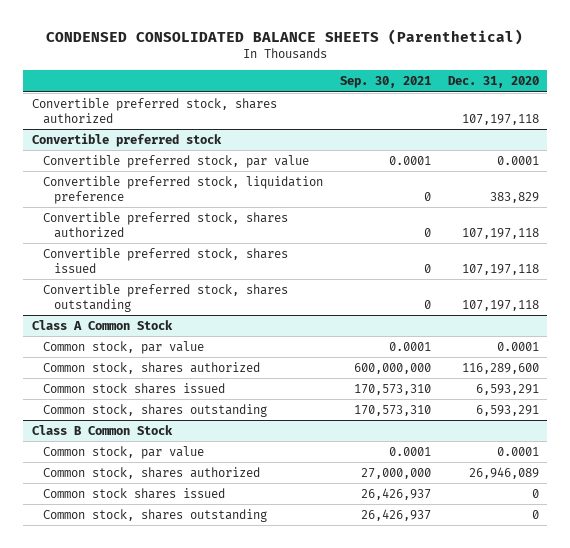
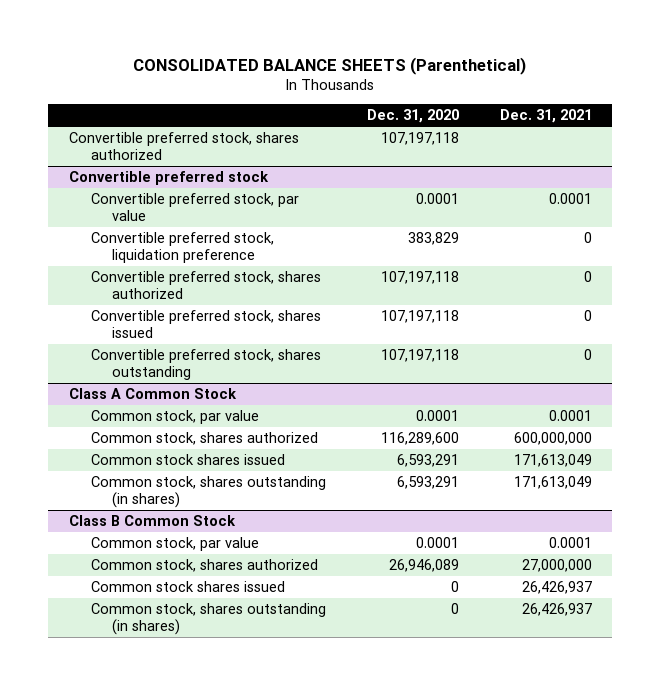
- CONDENSED CONSOLIDATED BALANCE SHEETS (Parenthetical)
+ CONSOLIDATED BALANCE SHEETS (Parenthetical)
- | Sep. 30, 2021 | Dec. 31, 2020
+ | Dec. 31, 2020 | Dec. 31, 2021
@ Class A Common Stock
- Common stock, shares outstanding | 170,573,310 | 6,593,291
+ Common stock, shares outstanding (in shares) | 6,593,291 | 171,613,049
@ Class B Common Stock
- Common stock, shares outstanding | 26,426,937 | 0
+ Common stock, shares outstanding (in shares) | 0 | 26,426,937

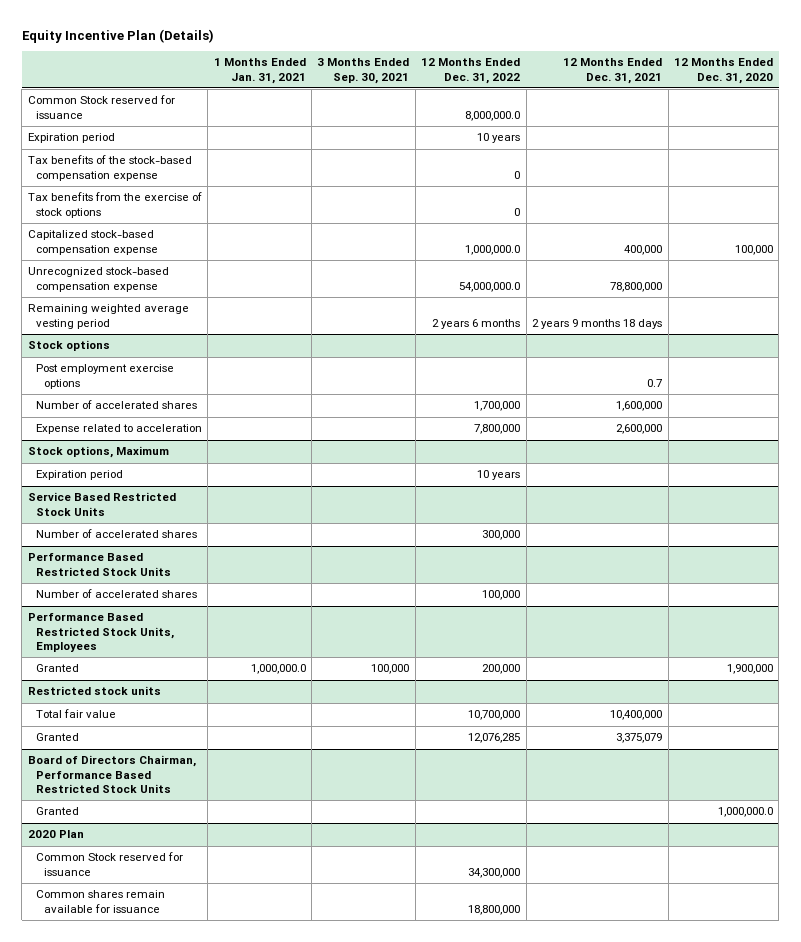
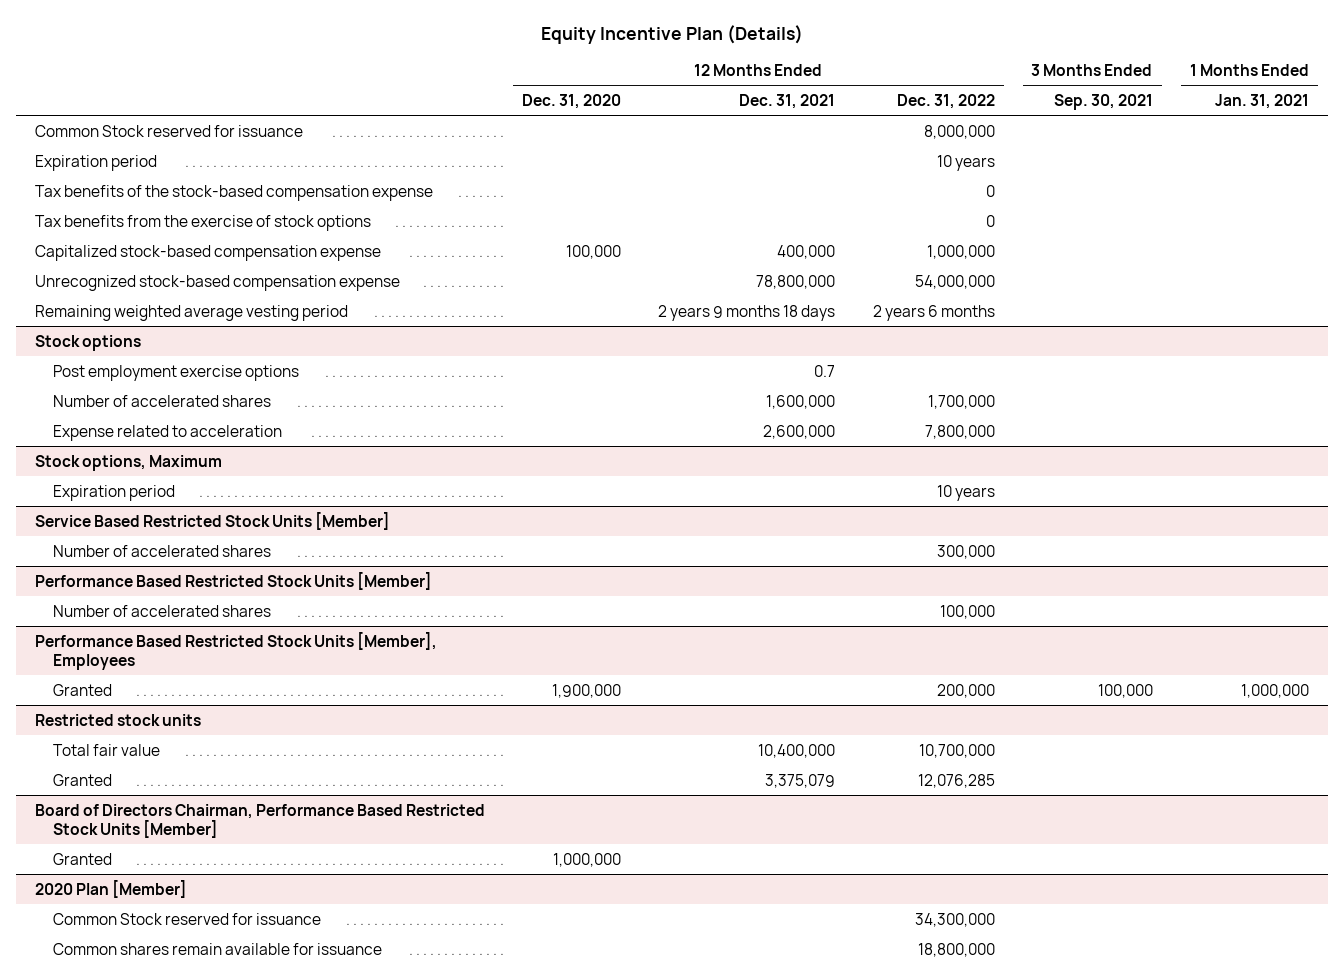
- | 1 Months Ended Jan. 31, 2021 | 3 Months Ended Sep. 30, 2021 | 12 Months Ended Dec. 31, 2022 | 12 Months Ended Dec. 31, 2021 | 12 Months Ended Dec. 31, 2020
+ | 12 Months Ended Dec. 31, 2020 | 12 Months Ended Dec. 31, 2021 | 12 Months Ended Dec. 31, 2022 | 3 Months Ended Sep. 30, 2021 | 1 Months Ended Jan. 31, 2021
- Common Stock reserved for issuance | | | 8,000,000.0 | |
+ Common Stock reserved for issuance | | | 8,000,000 | |
- Capitalized stock-based compensation expense | | | 1,000,000.0 | 400,000 | 100,000
- Unrecognized stock-based compensation expense | | | 54,000,000.0 | 78,800,000 |
+ Capitalized stock-based compensation expense | 100,000 | 400,000 | 1,000,000 | |
+ Unrecognized stock-based compensation expense | | 78,800,000 | 54,000,000 | |
- Service Based Restricted Stock Units
+ Service Based Restricted Stock Units [Member]
- Performance Based Restricted Stock Units
+ Performance Based Restricted Stock Units [Member]
- Performance Based Restricted Stock Units, Employees
- Granted | 1,000,000.0 | 100,000 | 200,000 | | 1,900,000
+ Performance Based Restricted Stock Units [Member], Employees
+ Granted | 1,900,000 | | 200,000 | 100,000 | 1,000,000
- Board of Directors Chairman, Performance Based Restricted Stock Units
- Granted | | | | | 1,000,000.0
- 2020 Plan
+ Board of Directors Chairman, Performance Based Restricted Stock Units [Member]
+ Granted | 1,000,000 | | | |
+ 2020 Plan [Member]

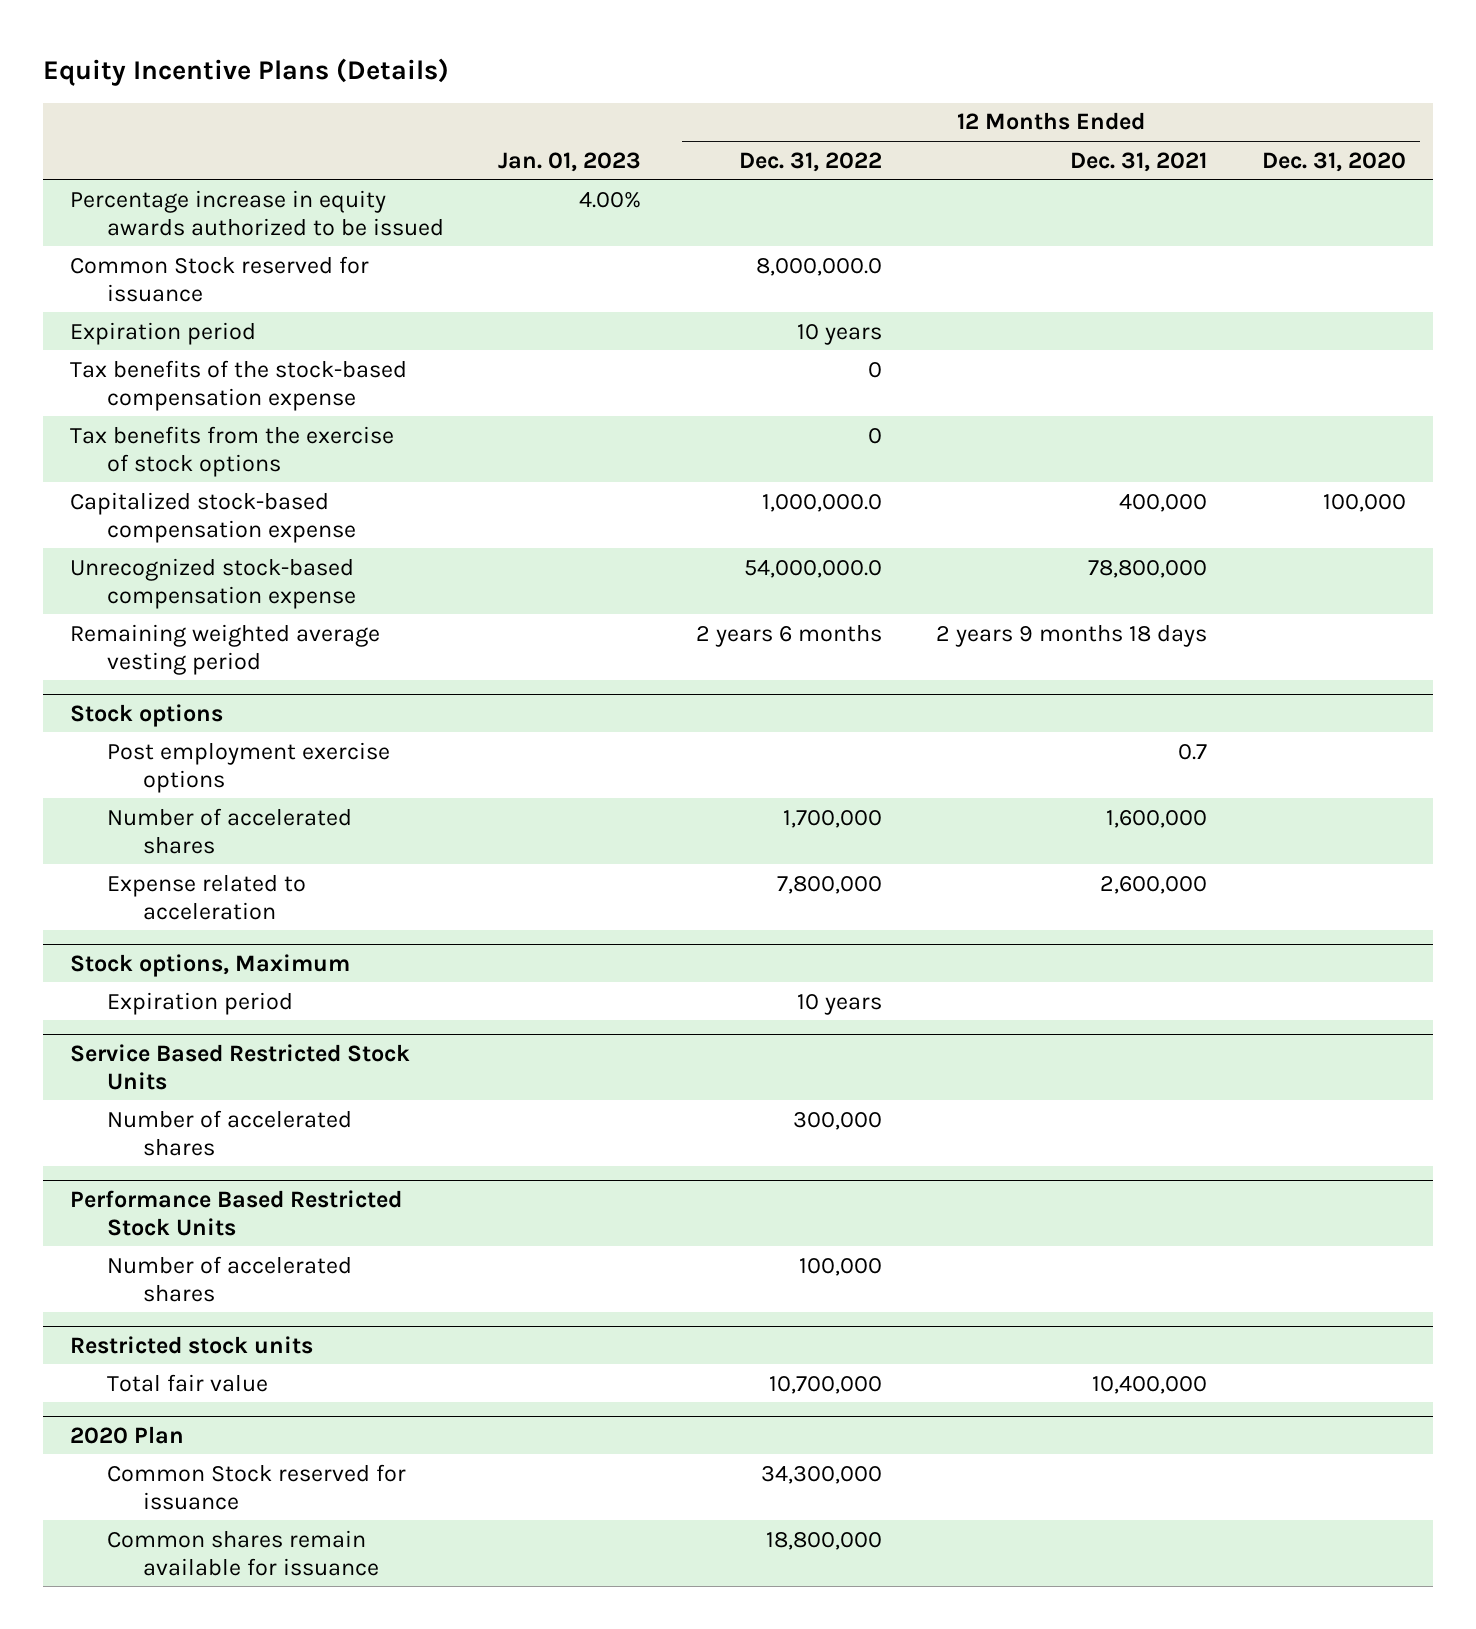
- Equity Incentive Plan (Details)
+ Equity Incentive Plans (Details)
- | 12 Months Ended Dec. 31, 2020 | 12 Months Ended Dec. 31, 2021 | 12 Months Ended Dec. 31, 2022 | 3 Months Ended Sep. 30, 2021 | 1 Months Ended Jan. 31, 2021
+ | Jan. 01, 2023 | 12 Months Ended Dec. 31, 2022 | 12 Months Ended Dec. 31, 2021 | 12 Months Ended Dec. 31, 2020
- Common Stock reserved for issuance | | | 8,000,000 | |
+ Percentage increase in equity awards authorized to be issued | 4.00% | | |
+ Common Stock reserved for issuance | | 8,000,000.0 | |
- Capitalized stock-based compensation expense | 100,000 | 400,000 | 1,000,000 | |
- Unrecognized stock-based compensation expense | | 78,800,000 | 54,000,000 | |
+ Capitalized stock-based compensation expense | | 1,000,000.0 | 400,000 | 100,000
+ Unrecognized stock-based compensation expense | | 54,000,000.0 | 78,800,000 |
- Service Based Restricted Stock Units [Member]
+ Service Based Restricted Stock Units
- Performance Based Restricted Stock Units [Member]
+ Performance Based Restricted Stock Units
- Performance Based Restricted Stock Units [Member], Employees
- Granted | 1,900,000 | | 200,000 | 100,000 | 1,000,000
@ Restricted stock units
- Granted | | 3,375,079 | 12,076,285 | |
- Board of Directors Chairman, Performance Based Restricted Stock Units [Member]
- Granted | 1,000,000 | | | |
- 2020 Plan [Member]
+ 2020 Plan

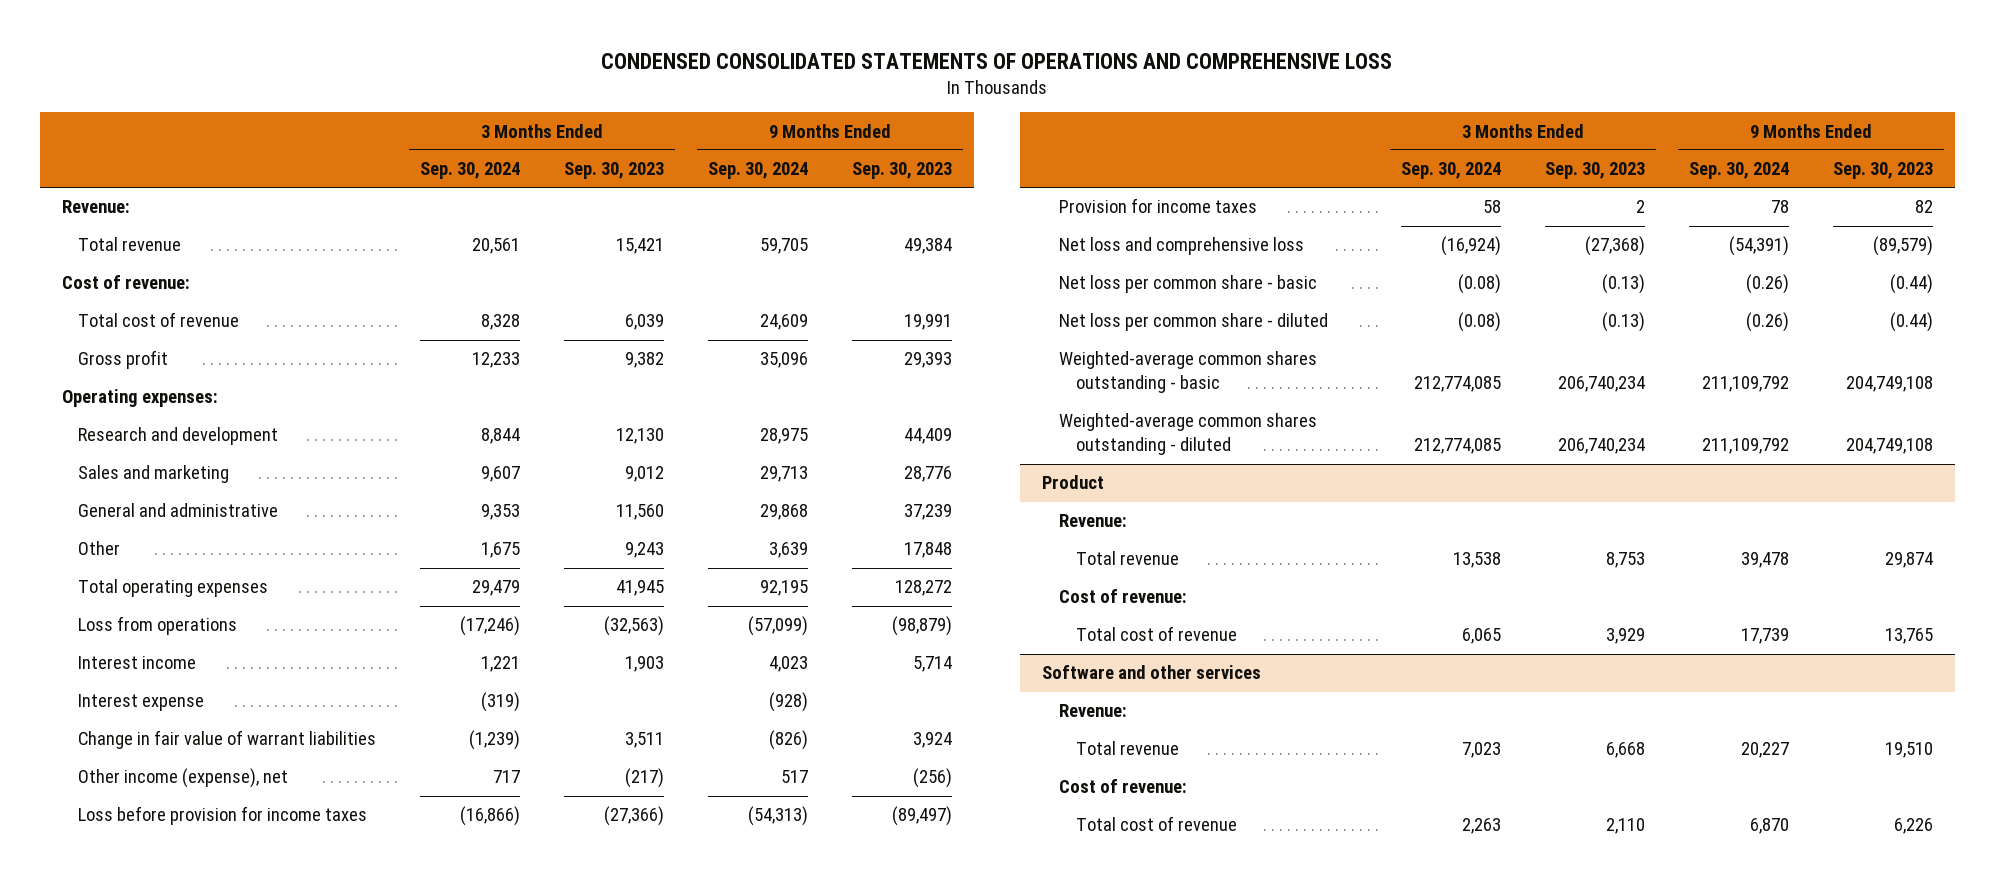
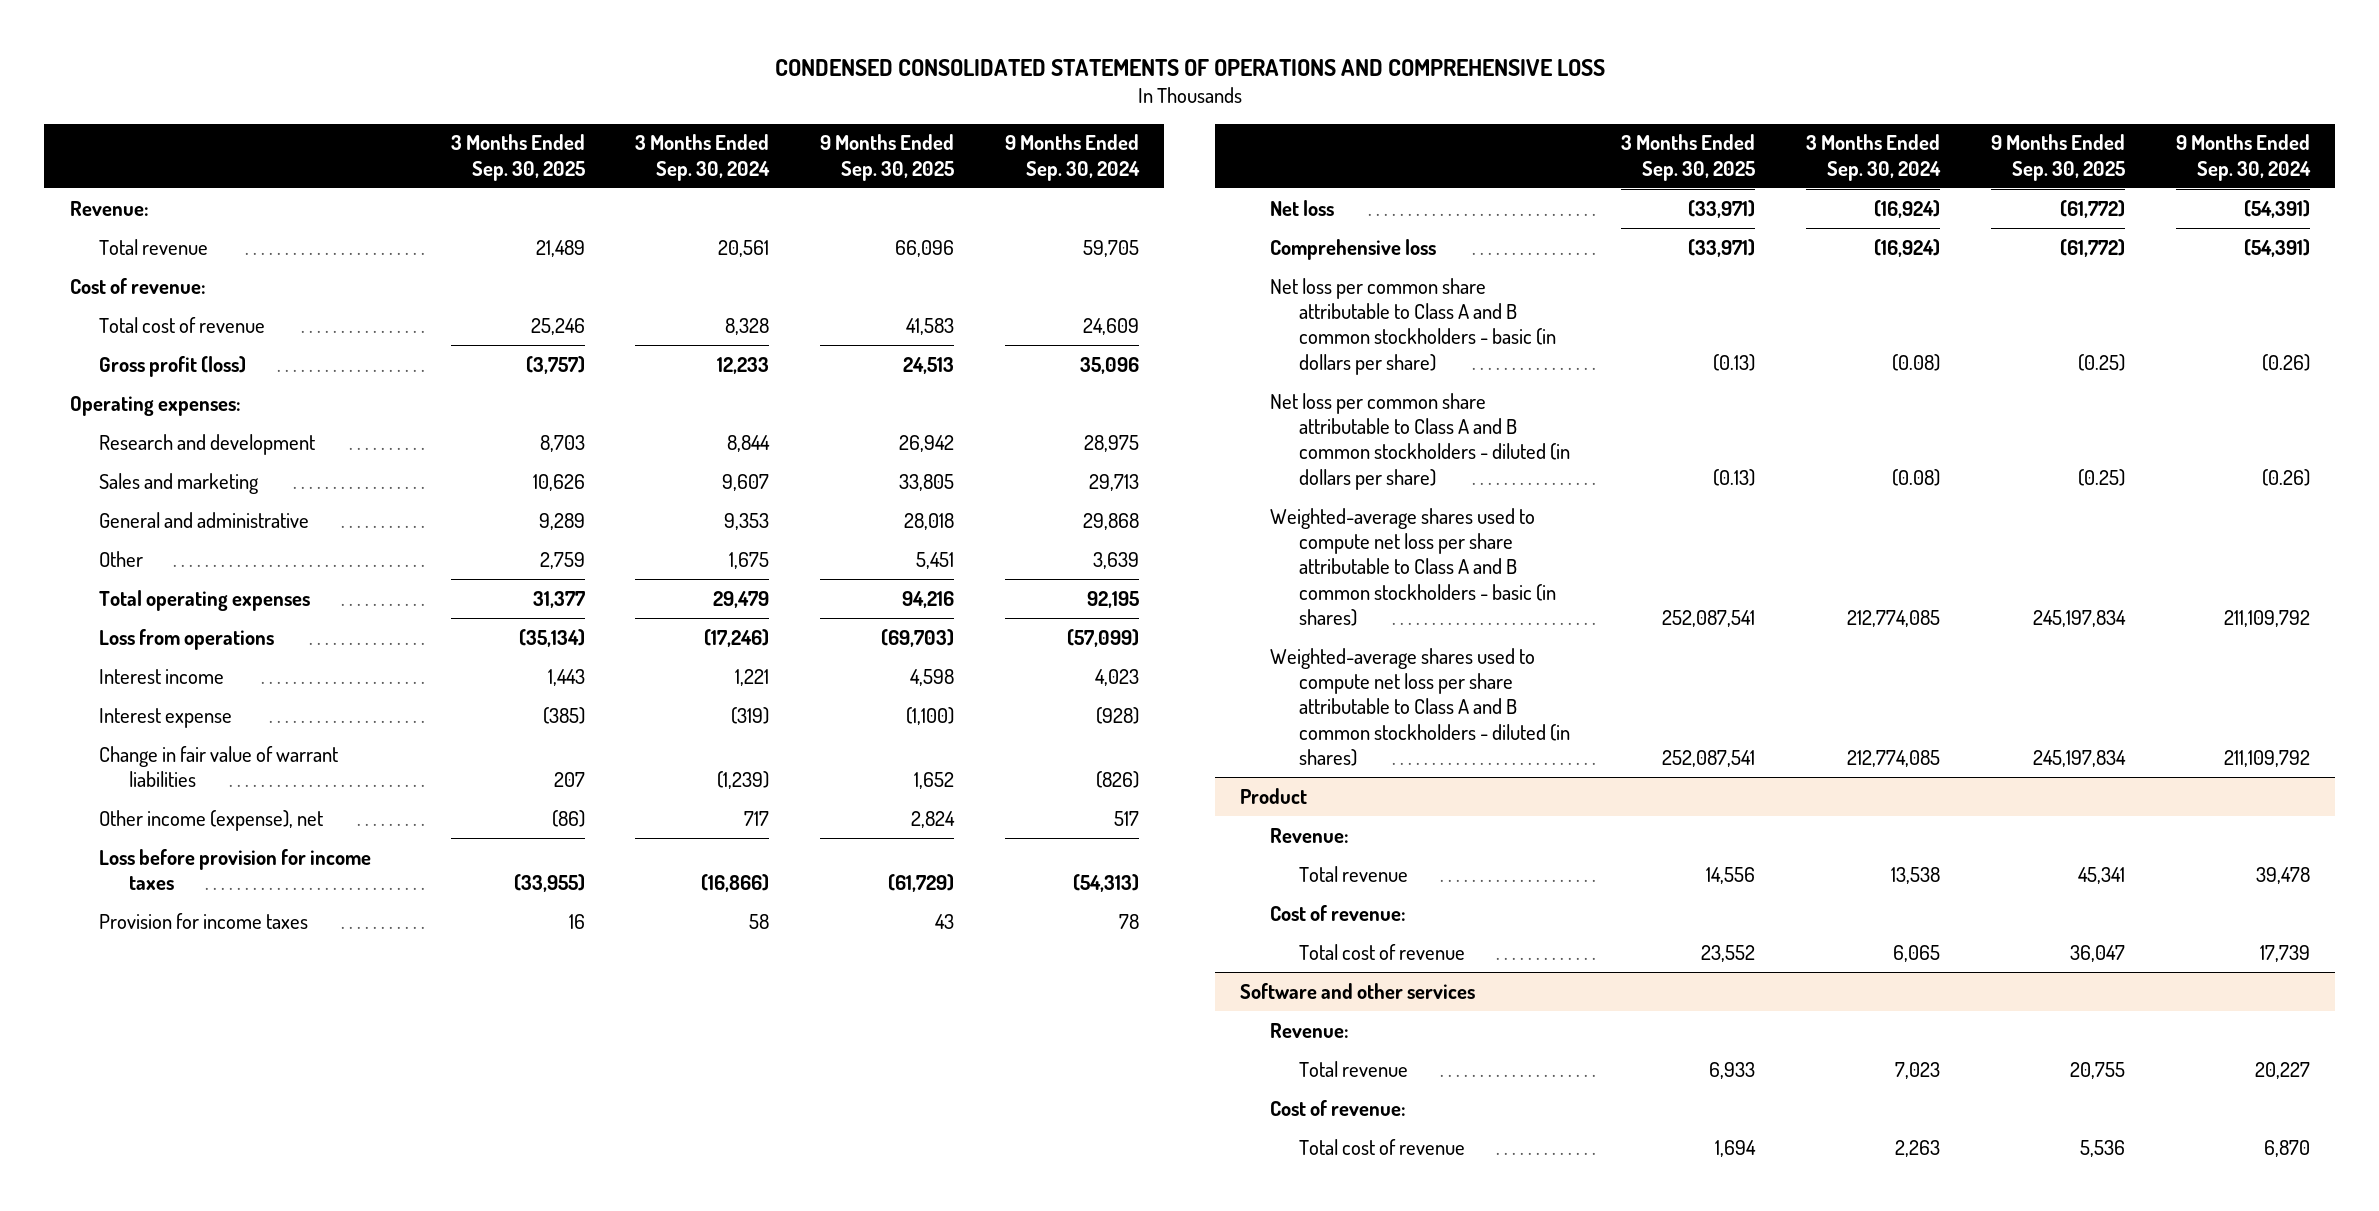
- | 3 Months Ended Sep. 30, 2024 | 3 Months Ended Sep. 30, 2023 | 9 Months Ended Sep. 30, 2024 | 9 Months Ended Sep. 30, 2023
+ | 3 Months Ended Sep. 30, 2025 | 3 Months Ended Sep. 30, 2024 | 9 Months Ended Sep. 30, 2025 | 9 Months Ended Sep. 30, 2024
- Gross profit | 12,233 | 9,382 | 35,096 | 29,393
+ Gross profit (loss) | (3,757) | 12,233 | 24,513 | 35,096
- Net loss and comprehensive loss | (16,924) | (27,368) | (54,391) | (89,579)
- Net loss per common share - basic | (0.08) | (0.13) | (0.26) | (0.44)
- Net loss per common share - diluted | (0.08) | (0.13) | (0.26) | (0.44)
- Weighted-average common shares outstanding - basic | 212,774,085 | 206,740,234 | 211,109,792 | 204,749,108
- Weighted-average common shares outstanding - diluted | 212,774,085 | 206,740,234 | 211,109,792 | 204,749,108
+ Net loss | (33,971) | (16,924) | (61,772) | (54,391)
+ Comprehensive loss | (33,971) | (16,924) | (61,772) | (54,391)
+ Net loss per common share attributable to Class A and B common stockholders - basic (in dollars per share) | (0.13) | (0.08) | (0.25) | (0.26)
+ Net loss per common share attributable to Class A and B common stockholders - diluted (in dollars per share) | (0.13) | (0.08) | (0.25) | (0.26)
+ Weighted-average shares used to compute net loss per share attributable to Class A and B common stockholders - basic (in shares) | 252,087,541 | 212,774,085 | 245,197,834 | 211,109,792
+ Weighted-average shares used to compute net loss per share attributable to Class A and B common stockholders - diluted (in shares) | 252,087,541 | 212,774,085 | 245,197,834 | 211,109,792

